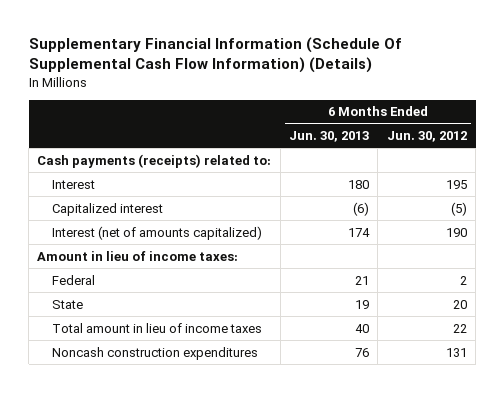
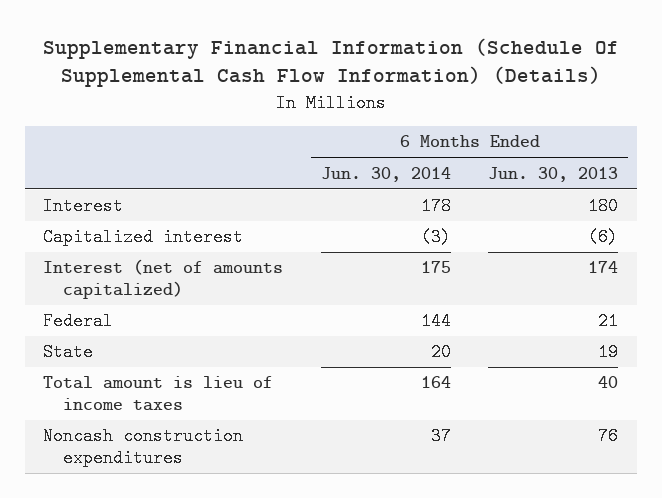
- | 6 Months Ended Jun. 30, 2013 | 6 Months Ended Jun. 30, 2012
+ | 6 Months Ended Jun. 30, 2014 | 6 Months Ended Jun. 30, 2013
- Cash payments (receipts) related to:
- Amount in lieu of income taxes:
- Total amount in lieu of income taxes | 40 | 22
+ Total amount is lieu of income taxes | 164 | 40

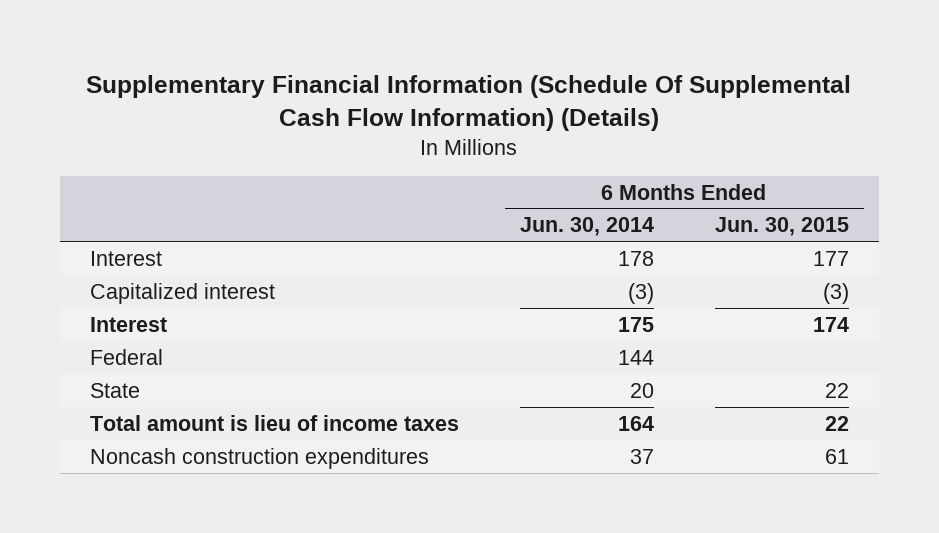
- | 6 Months Ended Jun. 30, 2014 | 6 Months Ended Jun. 30, 2013
+ | 6 Months Ended Jun. 30, 2014 | 6 Months Ended Jun. 30, 2015
- Interest (net of amounts capitalized) | 175 | 174
+ Interest | 175 | 174

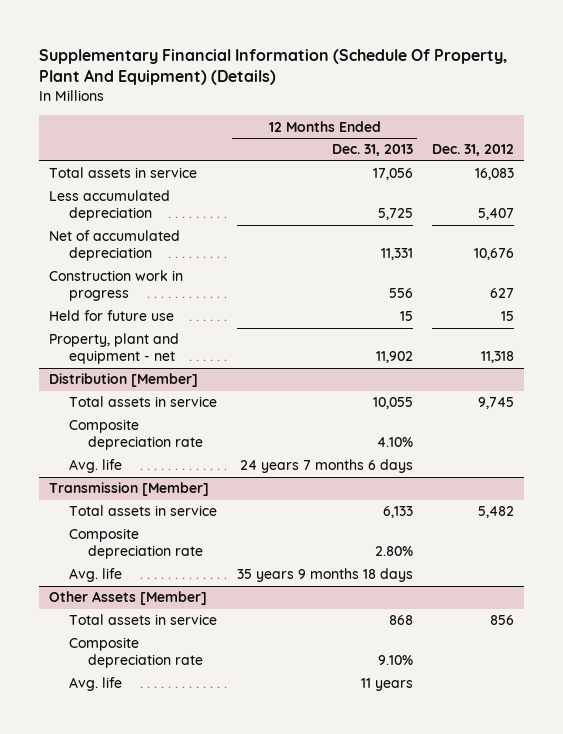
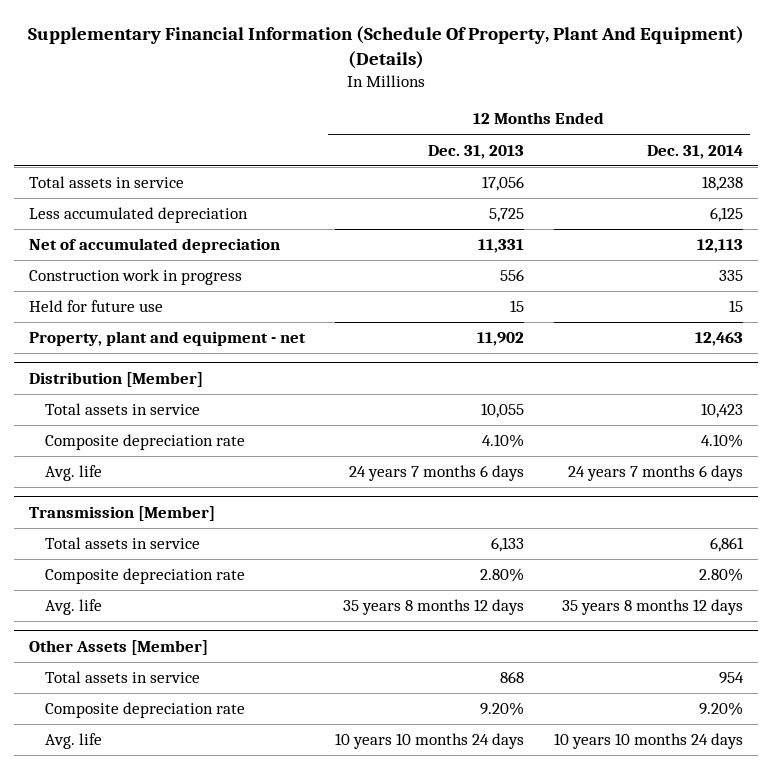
- | 12 Months Ended Dec. 31, 2013 | Dec. 31, 2012
+ | 12 Months Ended Dec. 31, 2013 | 12 Months Ended Dec. 31, 2014
@ Transmission [Member]
- Avg. life | 35 years 9 months 18 days |
+ Avg. life | 35 years 8 months 12 days | 35 years 8 months 12 days
@ Other Assets [Member]
- Composite depreciation rate | 9.10% |
- Avg. life | 11 years |
+ Composite depreciation rate | 9.20% | 9.20%
+ Avg. life | 10 years 10 months 24 days | 10 years 10 months 24 days

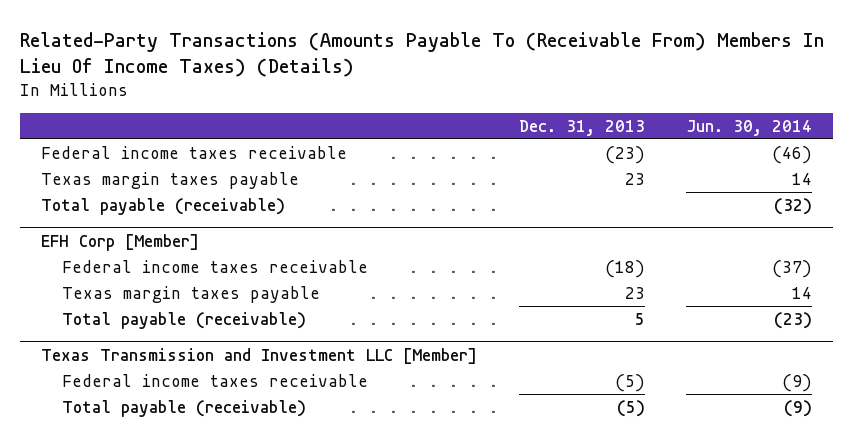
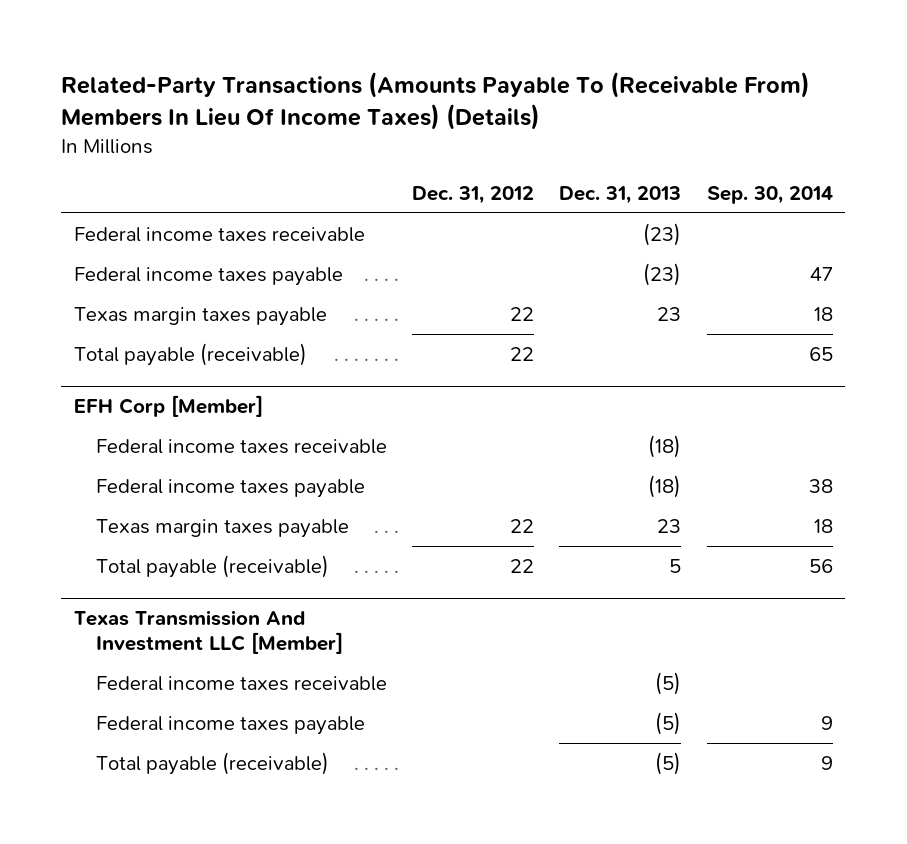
- | Dec. 31, 2013 | Jun. 30, 2014
+ | Dec. 31, 2012 | Dec. 31, 2013 | Sep. 30, 2014
+ Federal income taxes payable | | (23) | 47
@ EFH Corp [Member]
+ Federal income taxes payable | | (18) | 38
- Texas Transmission and Investment LLC [Member]
+ Texas Transmission And Investment LLC [Member]
+ Federal income taxes payable | | (5) | 9

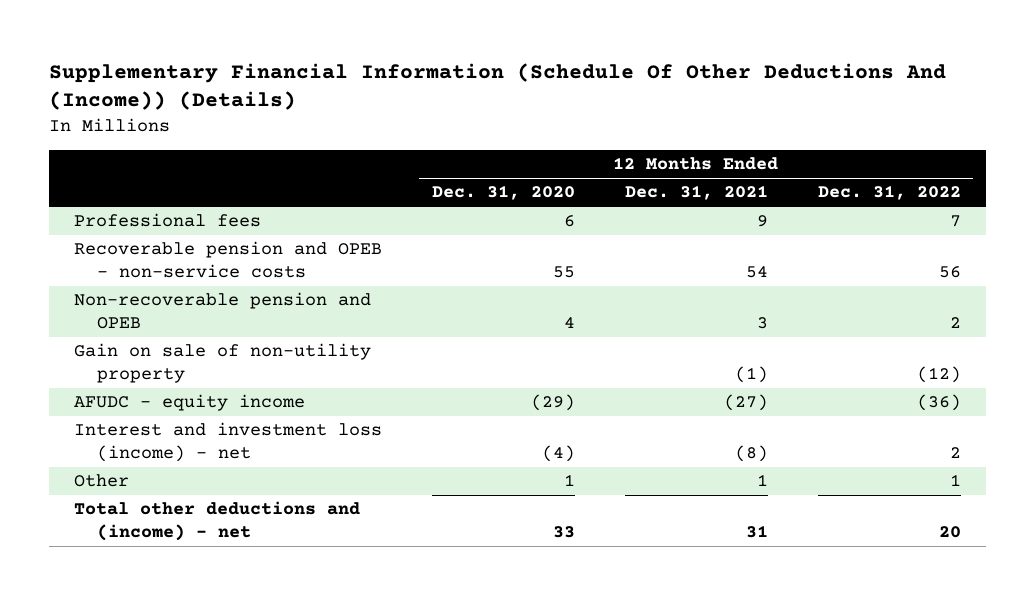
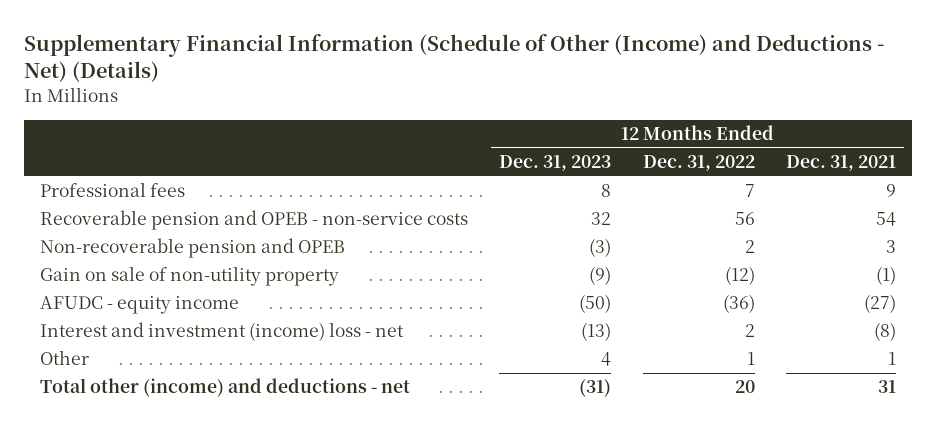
- Supplementary Financial Information (Schedule Of Other Deductions And (Income)) (Details)
+ Supplementary Financial Information (Schedule of Other (Income) and Deductions - Net) (Details)
- | 12 Months Ended Dec. 31, 2020 | 12 Months Ended Dec. 31, 2021 | 12 Months Ended Dec. 31, 2022
+ | 12 Months Ended Dec. 31, 2023 | 12 Months Ended Dec. 31, 2022 | 12 Months Ended Dec. 31, 2021
- Interest and investment loss (income) - net | (4) | (8) | 2
+ Interest and investment (income) loss - net | (13) | 2 | (8)
- Total other deductions and (income) - net | 33 | 31 | 20
+ Total other (income) and deductions - net | (31) | 20 | 31

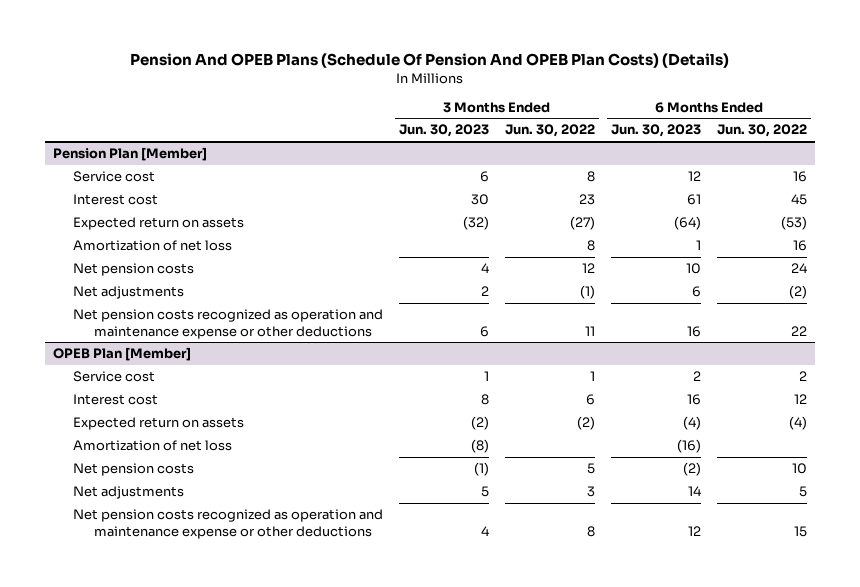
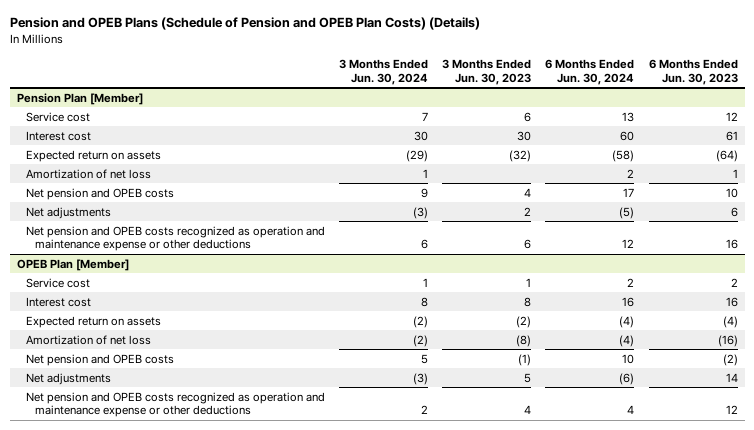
- Pension And OPEB Plans (Schedule Of Pension And OPEB Plan Costs) (Details)
+ Pension and OPEB Plans (Schedule of Pension and OPEB Plan Costs) (Details)
- | 3 Months Ended Jun. 30, 2023 | 3 Months Ended Jun. 30, 2022 | 6 Months Ended Jun. 30, 2023 | 6 Months Ended Jun. 30, 2022
+ | 3 Months Ended Jun. 30, 2024 | 3 Months Ended Jun. 30, 2023 | 6 Months Ended Jun. 30, 2024 | 6 Months Ended Jun. 30, 2023
@ Pension Plan [Member]
- Net pension costs | 4 | 12 | 10 | 24
+ Net pension and OPEB costs | 9 | 4 | 17 | 10
- Net pension costs recognized as operation and maintenance expense or other deductions | 6 | 11 | 16 | 22
+ Net pension and OPEB costs recognized as operation and maintenance expense or other deductions | 6 | 6 | 12 | 16
@ OPEB Plan [Member]
- Net pension costs | (1) | 5 | (2) | 10
+ Net pension and OPEB costs | 5 | (1) | 10 | (2)
- Net pension costs recognized as operation and maintenance expense or other deductions | 4 | 8 | 12 | 15
+ Net pension and OPEB costs recognized as operation and maintenance expense or other deductions | 2 | 4 | 4 | 12

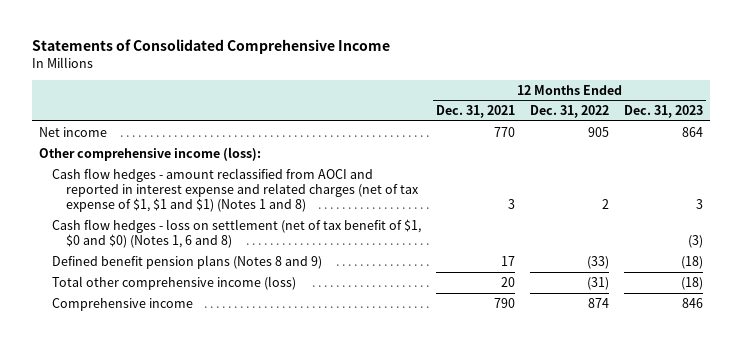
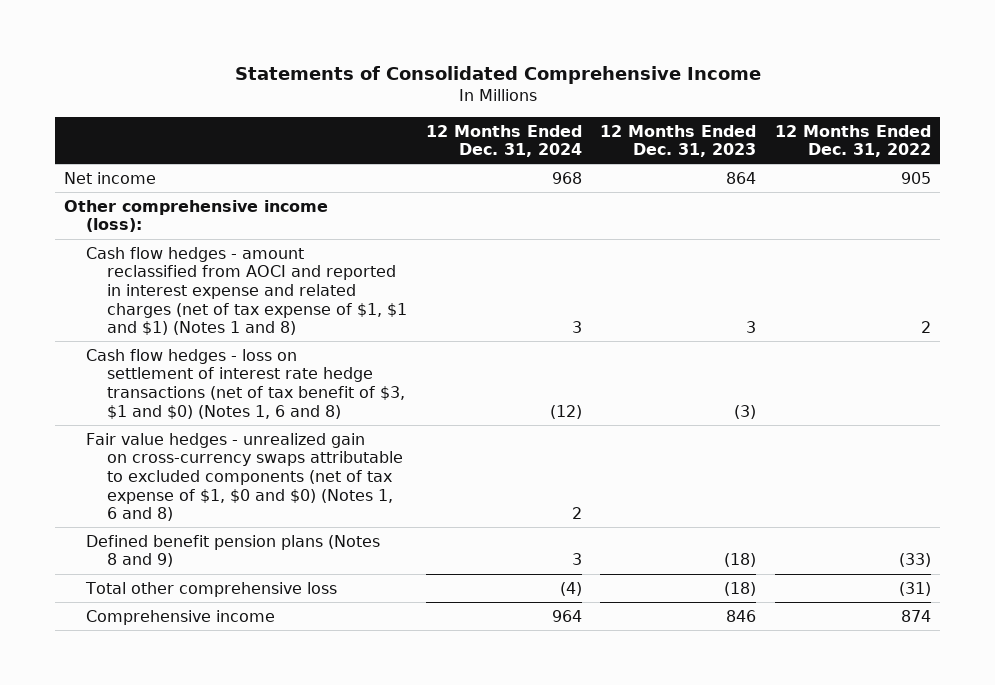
- | 12 Months Ended Dec. 31, 2021 | 12 Months Ended Dec. 31, 2022 | 12 Months Ended Dec. 31, 2023
+ | 12 Months Ended Dec. 31, 2024 | 12 Months Ended Dec. 31, 2023 | 12 Months Ended Dec. 31, 2022
- Cash flow hedges - loss on settlement (net of tax benefit of $1, $0 and $0) (Notes 1, 6 and 8) | | | (3)
+ Cash flow hedges - loss on settlement of interest rate hedge transactions (net of tax benefit of $3, $1 and $0) (Notes 1, 6 and 8) | (12) | (3) |
+ Fair value hedges - unrealized gain on cross-currency swaps attributable to excluded components (net of tax expense of $1, $0 and $0) (Notes 1, 6 and 8) | 2 | |
- Total other comprehensive income (loss) | 20 | (31) | (18)
+ Total other comprehensive loss | (4) | (18) | (31)

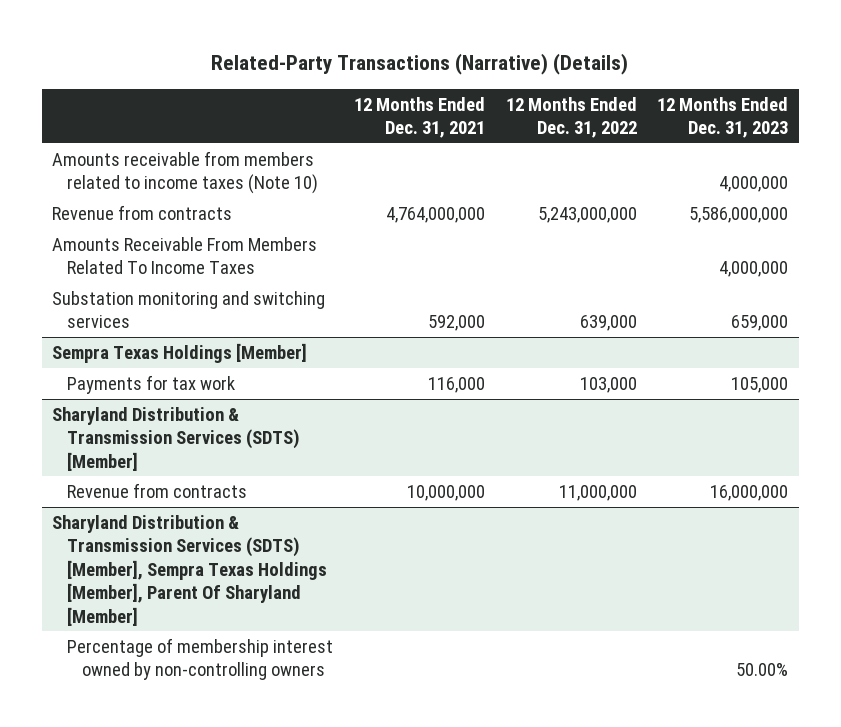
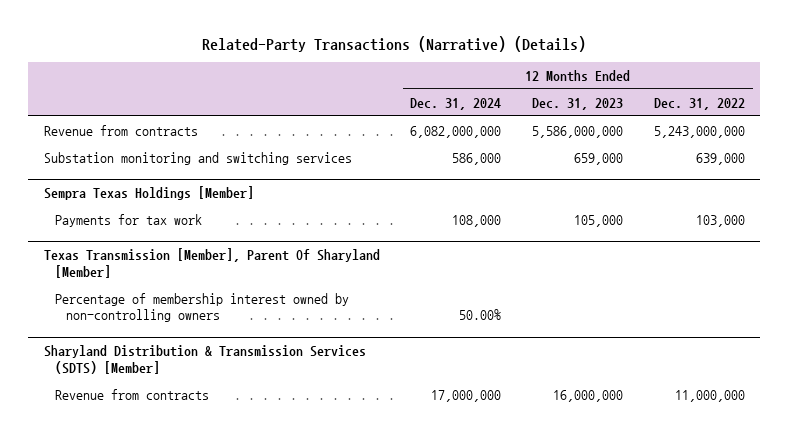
- | 12 Months Ended Dec. 31, 2021 | 12 Months Ended Dec. 31, 2022 | 12 Months Ended Dec. 31, 2023
+ | 12 Months Ended Dec. 31, 2024 | 12 Months Ended Dec. 31, 2023 | 12 Months Ended Dec. 31, 2022
- Amounts receivable from members related to income taxes (Note 10) | | | 4,000,000
- Amounts Receivable From Members Related To Income Taxes | | | 4,000,000
+ Texas Transmission [Member], Parent Of Sharyland [Member]
+ Percentage of membership interest owned by non-controlling owners | 50.00% | |
- Sharyland Distribution & Transmission Services (SDTS) [Member], Sempra Texas Holdings [Member], Parent Of Sharyland [Member]
- Percentage of membership interest owned by non-controlling owners | | | 50.00%

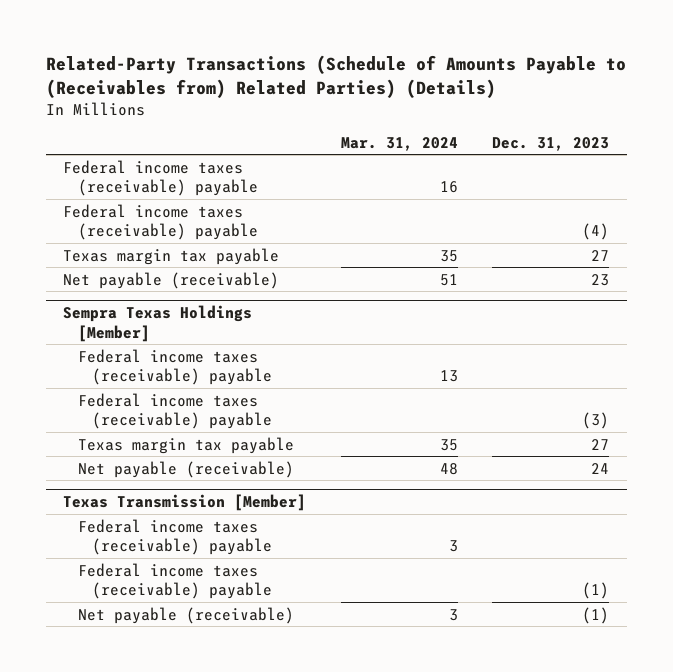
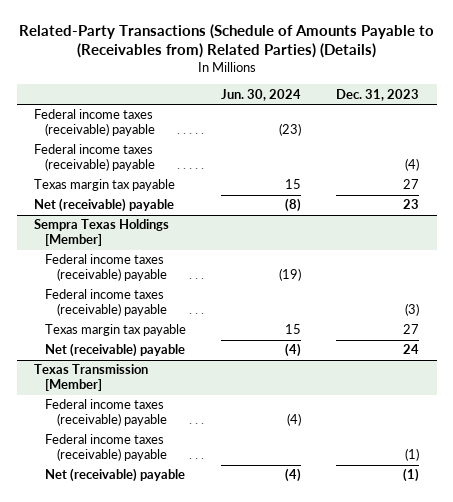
- | Mar. 31, 2024 | Dec. 31, 2023
+ | Jun. 30, 2024 | Dec. 31, 2023
- Net payable (receivable) | 51 | 23
+ Net (receivable) payable | (8) | 23
@ Sempra Texas Holdings [Member]
- Net payable (receivable) | 48 | 24
+ Net (receivable) payable | (4) | 24
@ Texas Transmission [Member]
- Net payable (receivable) | 3 | (1)
+ Net (receivable) payable | (4) | (1)

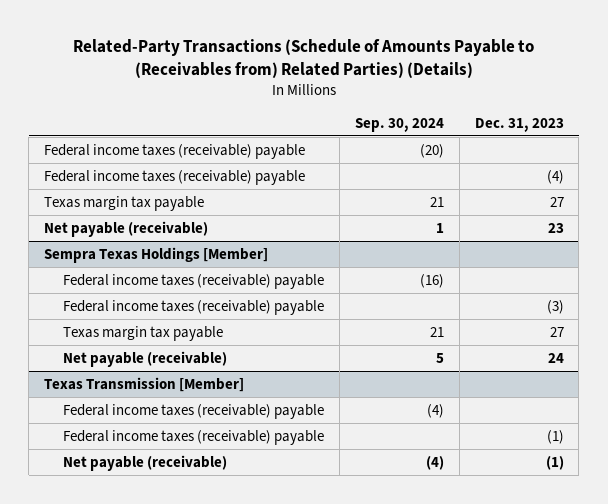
- | Jun. 30, 2024 | Dec. 31, 2023
+ | Sep. 30, 2024 | Dec. 31, 2023
- Net (receivable) payable | (8) | 23
+ Net payable (receivable) | 1 | 23
@ Sempra Texas Holdings [Member]
- Net (receivable) payable | (4) | 24
+ Net payable (receivable) | 5 | 24
@ Texas Transmission [Member]
- Net (receivable) payable | (4) | (1)
+ Net payable (receivable) | (4) | (1)

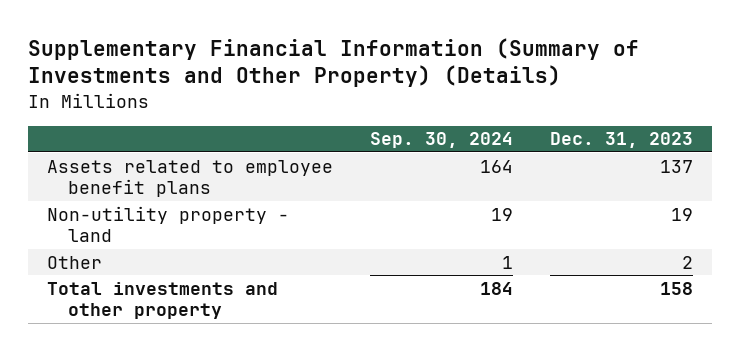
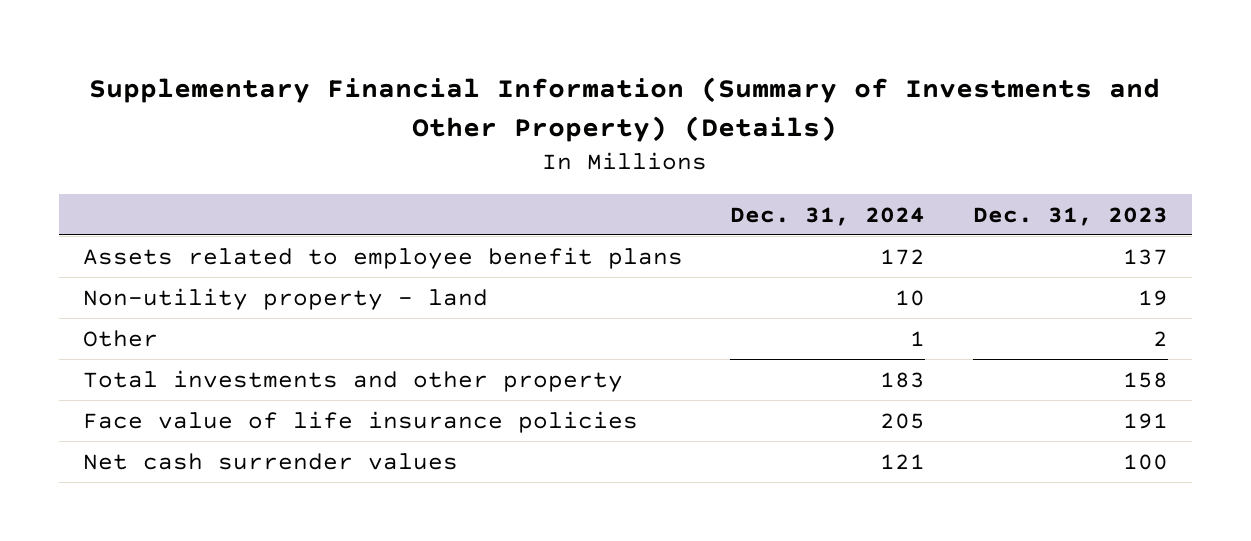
- | Sep. 30, 2024 | Dec. 31, 2023
+ | Dec. 31, 2024 | Dec. 31, 2023
+ Face value of life insurance policies | 205 | 191
+ Net cash surrender values | 121 | 100

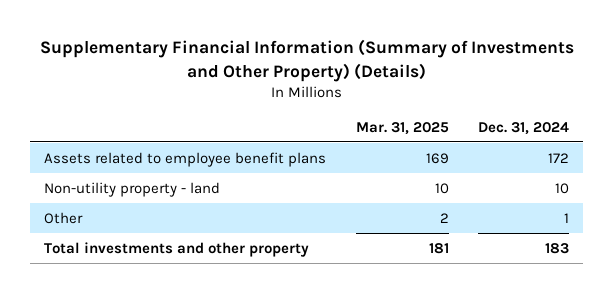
- | Dec. 31, 2024 | Dec. 31, 2023
+ | Mar. 31, 2025 | Dec. 31, 2024
- Face value of life insurance policies | 205 | 191
- Net cash surrender values | 121 | 100

